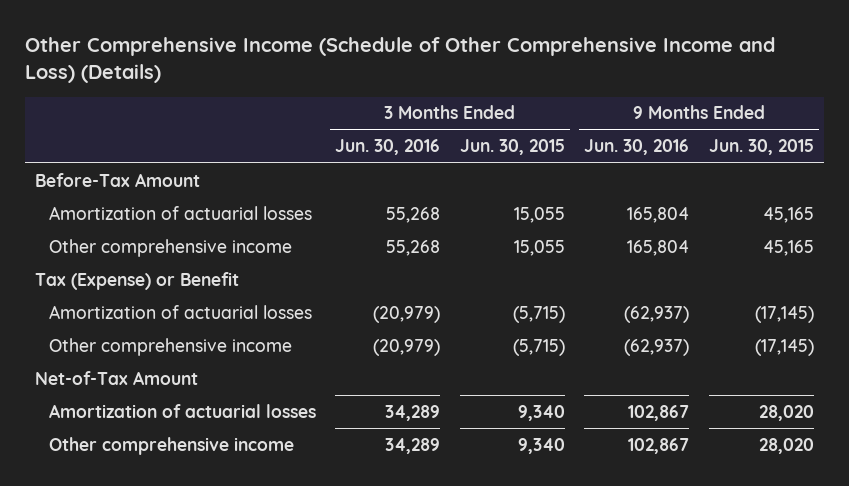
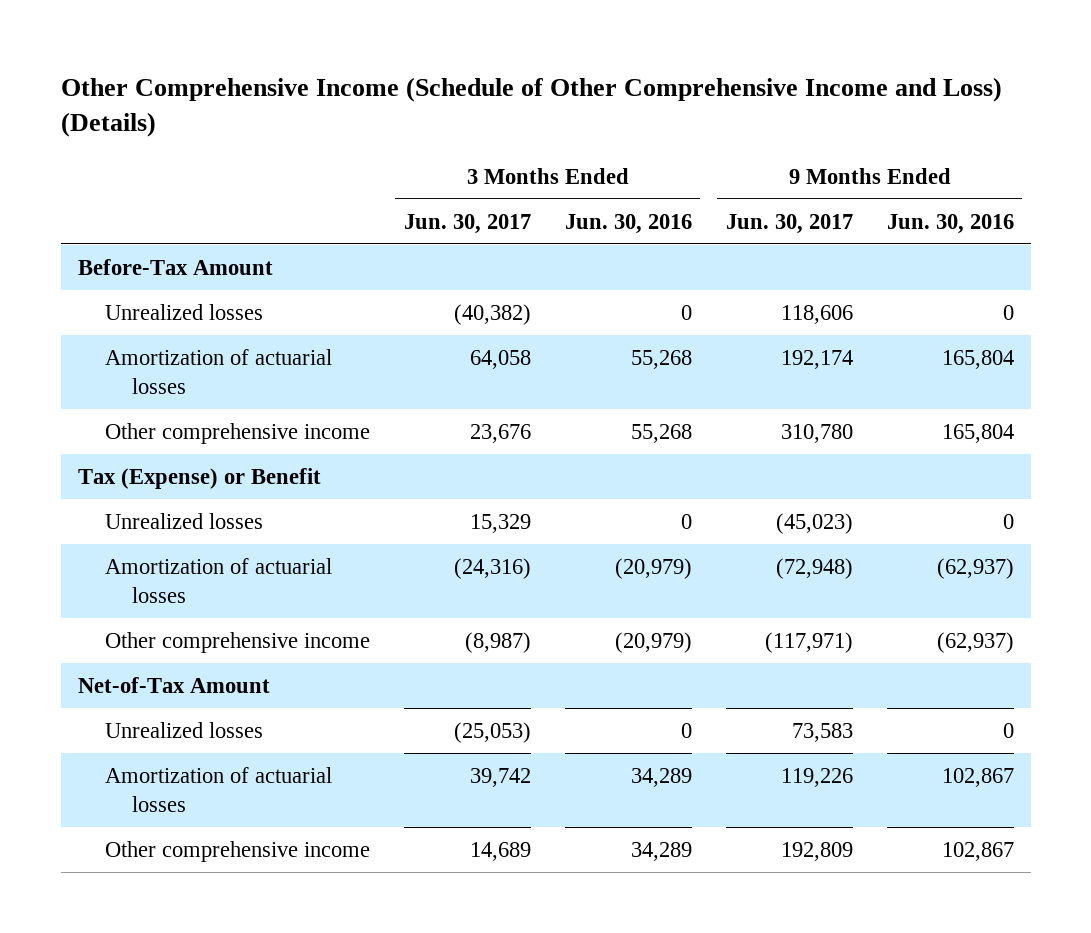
- | 3 Months Ended Jun. 30, 2016 | 3 Months Ended Jun. 30, 2015 | 9 Months Ended Jun. 30, 2016 | 9 Months Ended Jun. 30, 2015
+ | 3 Months Ended Jun. 30, 2017 | 3 Months Ended Jun. 30, 2016 | 9 Months Ended Jun. 30, 2017 | 9 Months Ended Jun. 30, 2016
+ Unrealized losses | (40,382) | 0 | 118,606 | 0
+ Unrealized losses | 15,329 | 0 | (45,023) | 0
+ Unrealized losses | (25,053) | 0 | 73,583 | 0

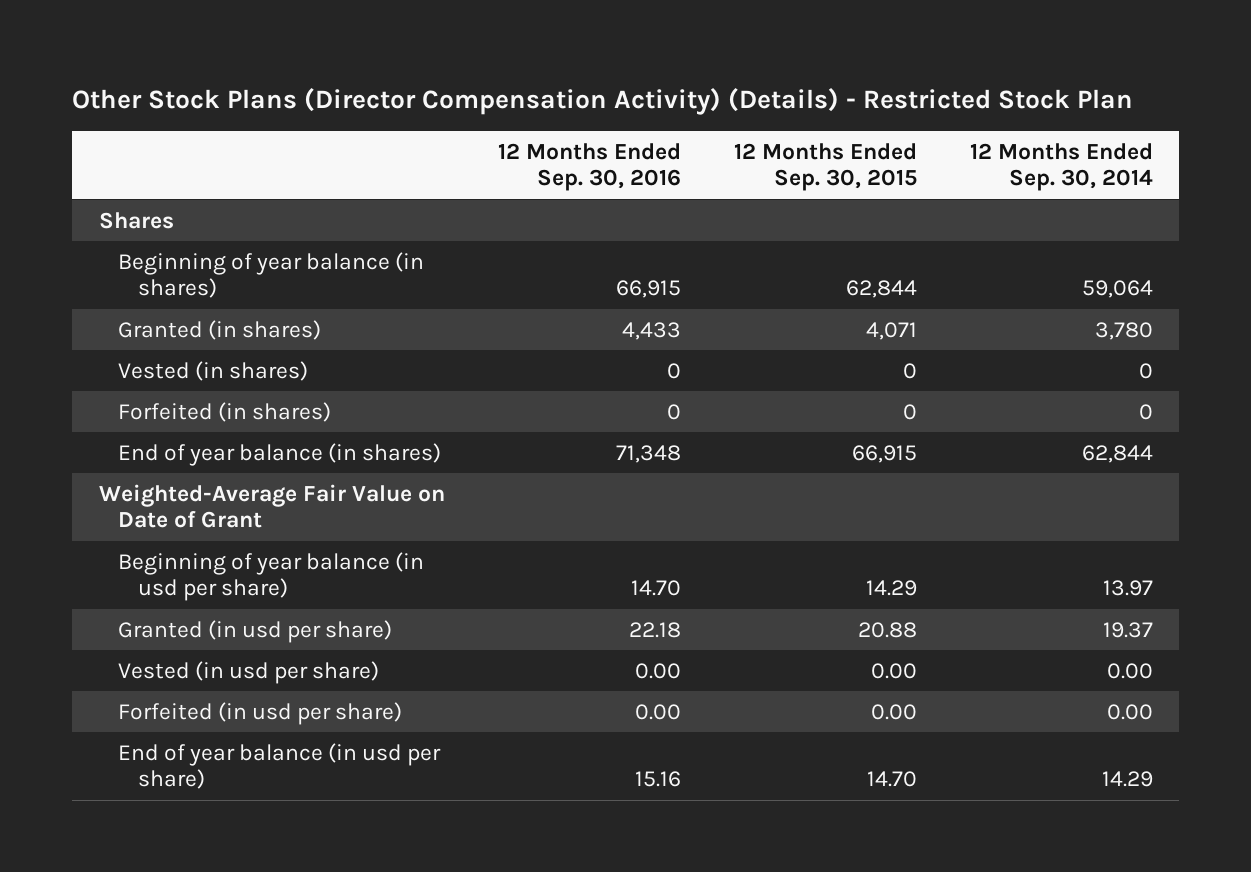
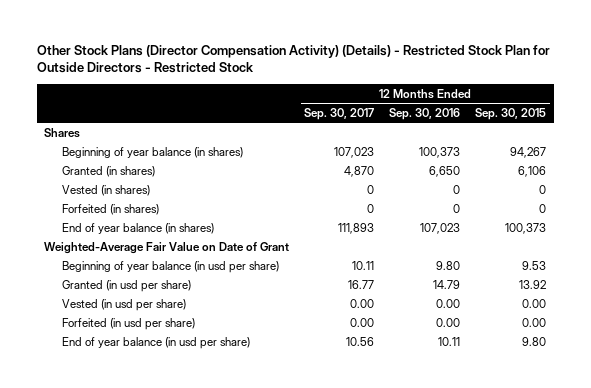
- Other Stock Plans (Director Compensation Activity) (Details) - Restricted Stock Plan
+ Other Stock Plans (Director Compensation Activity) (Details) - Restricted Stock Plan for Outside Directors - Restricted Stock
- | 12 Months Ended Sep. 30, 2016 | 12 Months Ended Sep. 30, 2015 | 12 Months Ended Sep. 30, 2014
+ | 12 Months Ended Sep. 30, 2017 | 12 Months Ended Sep. 30, 2016 | 12 Months Ended Sep. 30, 2015
- Beginning of year balance (in shares) | 66,915 | 62,844 | 59,064
- Granted (in shares) | 4,433 | 4,071 | 3,780
+ Beginning of year balance (in shares) | 107,023 | 100,373 | 94,267
+ Granted (in shares) | 4,870 | 6,650 | 6,106
- End of year balance (in shares) | 71,348 | 66,915 | 62,844
+ End of year balance (in shares) | 111,893 | 107,023 | 100,373
- Beginning of year balance (in usd per share) | 14.70 | 14.29 | 13.97
- Granted (in usd per share) | 22.18 | 20.88 | 19.37
+ Beginning of year balance (in usd per share) | 10.11 | 9.80 | 9.53
+ Granted (in usd per share) | 16.77 | 14.79 | 13.92
- End of year balance (in usd per share) | 15.16 | 14.70 | 14.29
+ End of year balance (in usd per share) | 10.56 | 10.11 | 9.80

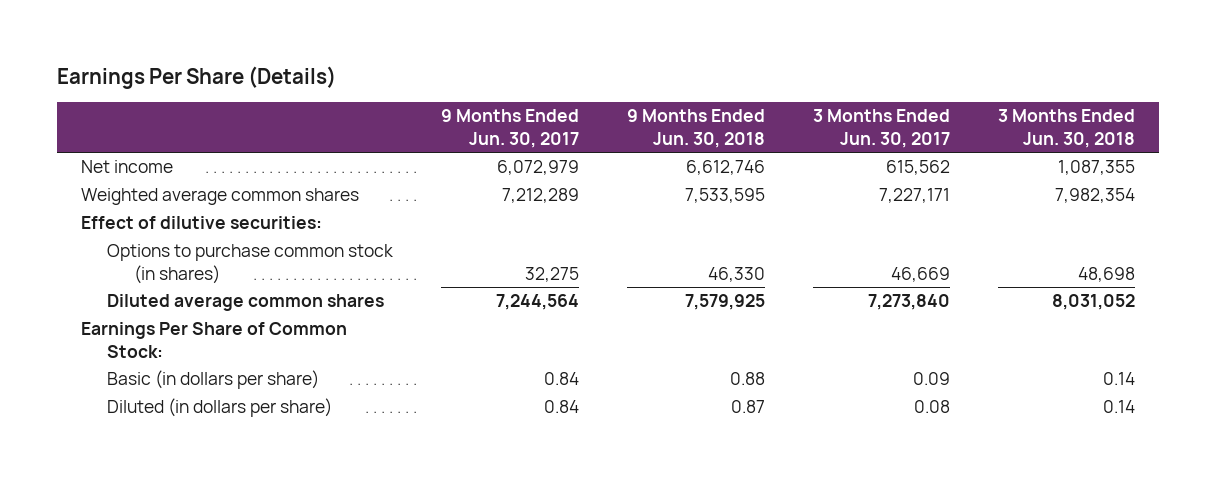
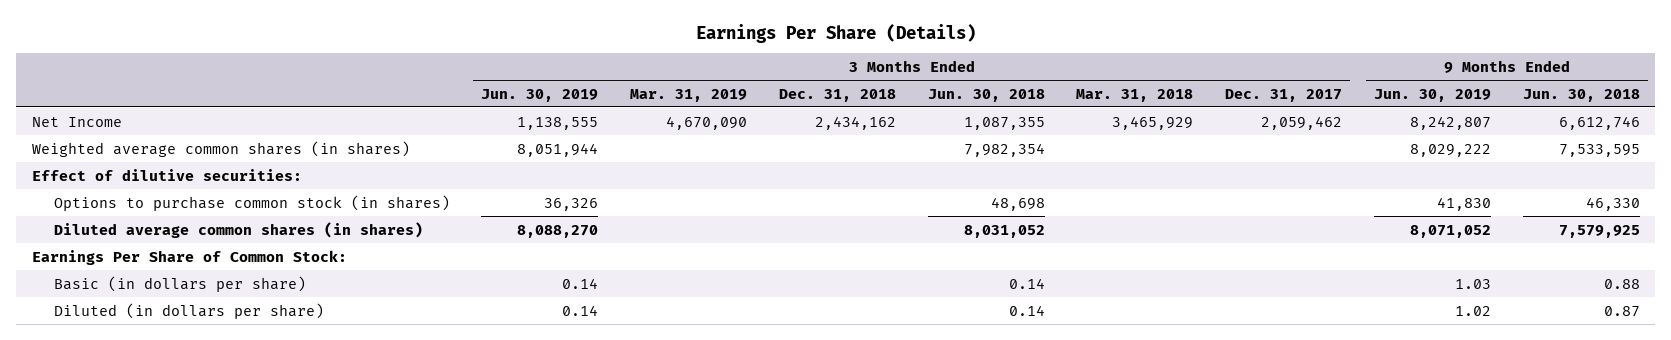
- | 9 Months Ended Jun. 30, 2017 | 9 Months Ended Jun. 30, 2018 | 3 Months Ended Jun. 30, 2017 | 3 Months Ended Jun. 30, 2018
+ | 3 Months Ended Jun. 30, 2019 | 3 Months Ended Mar. 31, 2019 | 3 Months Ended Dec. 31, 2018 | 3 Months Ended Jun. 30, 2018 | 3 Months Ended Mar. 31, 2018 | 3 Months Ended Dec. 31, 2017 | 9 Months Ended Jun. 30, 2019 | 9 Months Ended Jun. 30, 2018
- Net income | 6,072,979 | 6,612,746 | 615,562 | 1,087,355
- Weighted average common shares | 7,212,289 | 7,533,595 | 7,227,171 | 7,982,354
+ Net Income | 1,138,555 | 4,670,090 | 2,434,162 | 1,087,355 | 3,465,929 | 2,059,462 | 8,242,807 | 6,612,746
+ Weighted average common shares (in shares) | 8,051,944 | | | 7,982,354 | | | 8,029,222 | 7,533,595
- Diluted average common shares | 7,244,564 | 7,579,925 | 7,273,840 | 8,031,052
+ Diluted average common shares (in shares) | 8,088,270 | | | 8,031,052 | | | 8,071,052 | 7,579,925

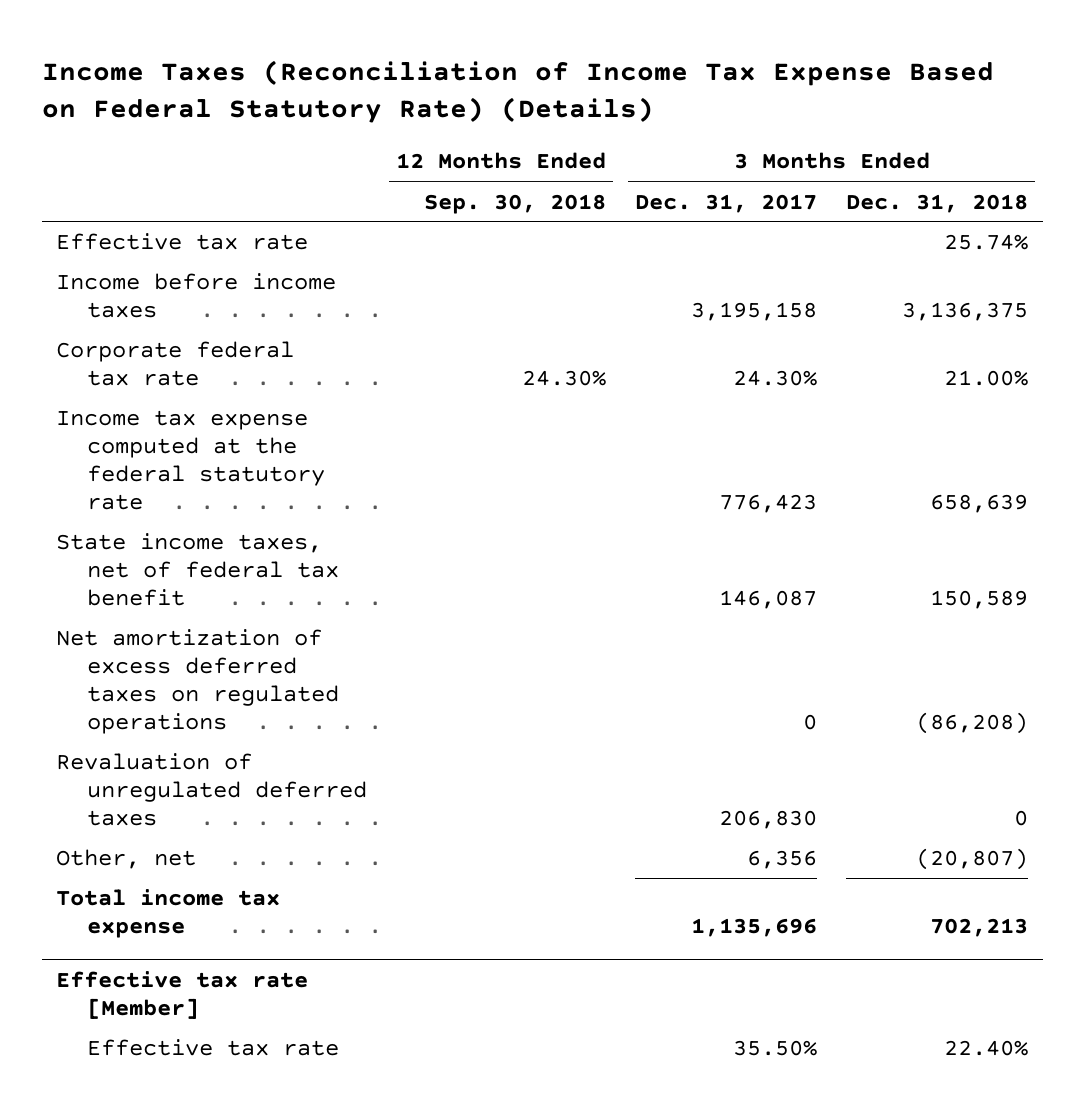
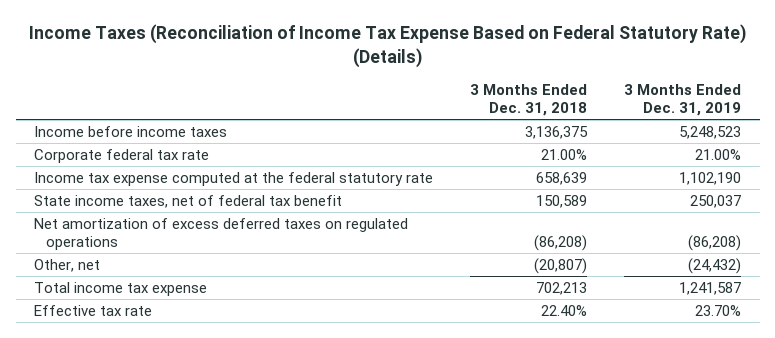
- | 12 Months Ended Sep. 30, 2018 | 3 Months Ended Dec. 31, 2017 | 3 Months Ended Dec. 31, 2018
+ | 3 Months Ended Dec. 31, 2018 | 3 Months Ended Dec. 31, 2019
- Effective tax rate | | | 25.74%
- Revaluation of unregulated deferred taxes | | 206,830 | 0
- Effective tax rate [Member]

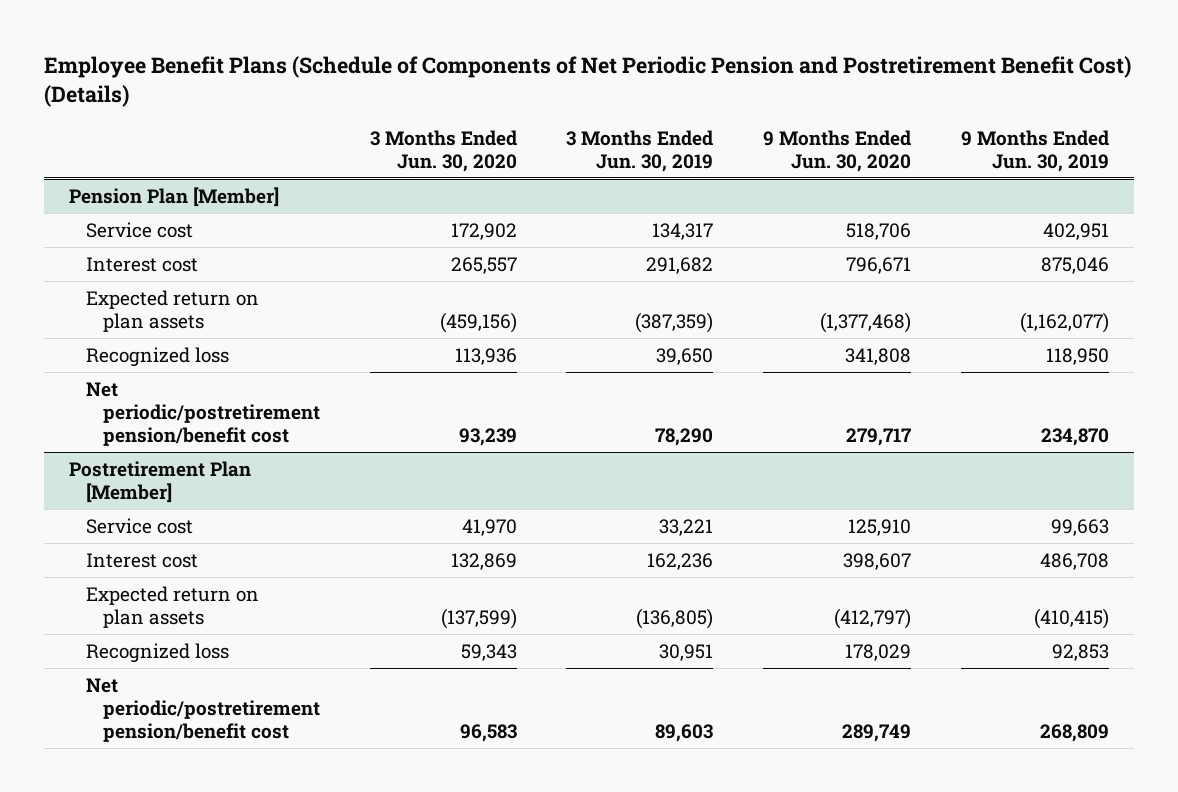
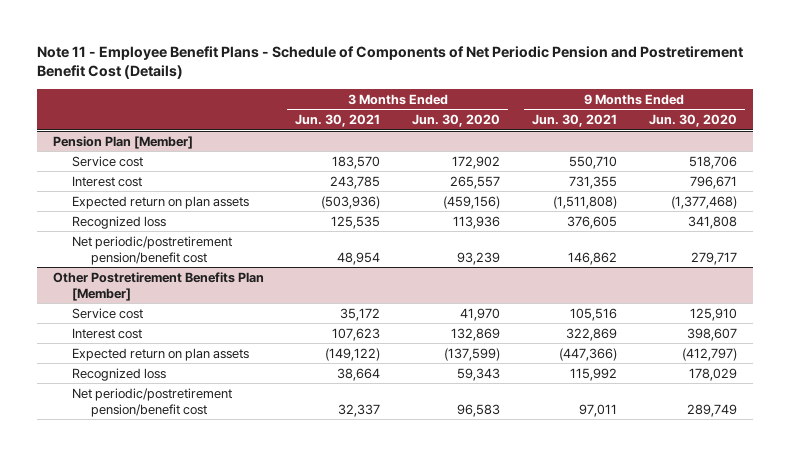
- Employee Benefit Plans (Schedule of Components of Net Periodic Pension and Postretirement Benefit Cost) (Details)
+ Note 11 - Employee Benefit Plans - Schedule of Components of Net Periodic Pension and Postretirement Benefit Cost (Details)
- | 3 Months Ended Jun. 30, 2020 | 3 Months Ended Jun. 30, 2019 | 9 Months Ended Jun. 30, 2020 | 9 Months Ended Jun. 30, 2019
+ | 3 Months Ended Jun. 30, 2021 | 3 Months Ended Jun. 30, 2020 | 9 Months Ended Jun. 30, 2021 | 9 Months Ended Jun. 30, 2020
- Postretirement Plan [Member]
+ Other Postretirement Benefits Plan [Member]

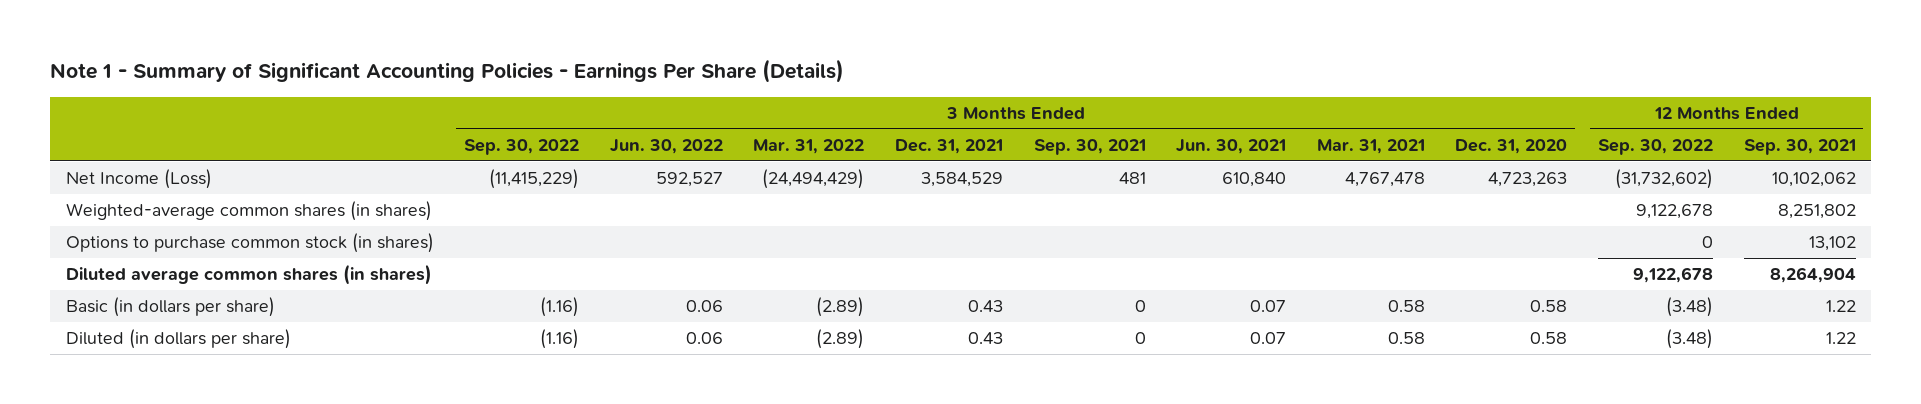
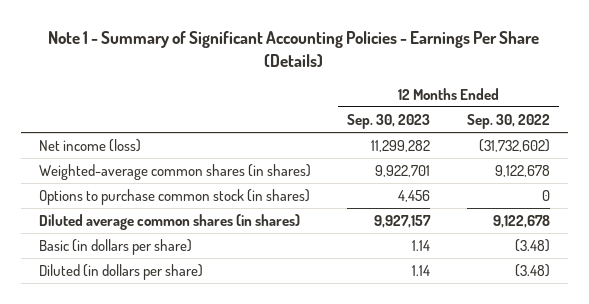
- | 3 Months Ended Sep. 30, 2022 | 3 Months Ended Jun. 30, 2022 | 3 Months Ended Mar. 31, 2022 | 3 Months Ended Dec. 31, 2021 | 3 Months Ended Sep. 30, 2021 | 3 Months Ended Jun. 30, 2021 | 3 Months Ended Mar. 31, 2021 | 3 Months Ended Dec. 31, 2020 | 12 Months Ended Sep. 30, 2022 | 12 Months Ended Sep. 30, 2021
+ | 12 Months Ended Sep. 30, 2023 | 12 Months Ended Sep. 30, 2022
- Net Income (Loss) | (11,415,229) | 592,527 | (24,494,429) | 3,584,529 | 481 | 610,840 | 4,767,478 | 4,723,263 | (31,732,602) | 10,102,062
+ Net income (loss) | 11,299,282 | (31,732,602)

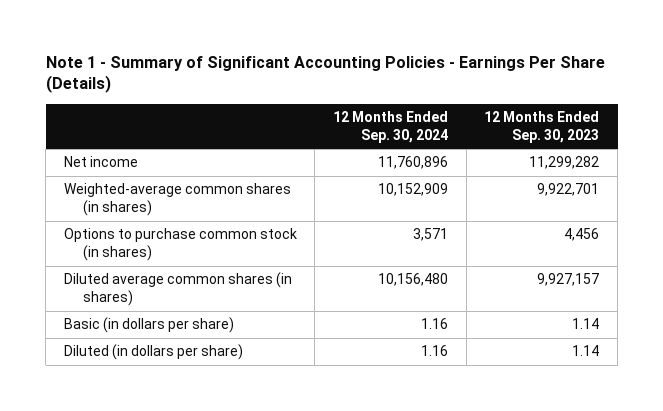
- | 12 Months Ended Sep. 30, 2023 | 12 Months Ended Sep. 30, 2022
+ | 12 Months Ended Sep. 30, 2024 | 12 Months Ended Sep. 30, 2023
- Net income (loss) | 11,299,282 | (31,732,602)
+ Net income | 11,760,896 | 11,299,282

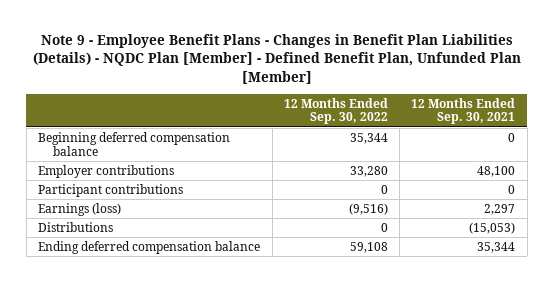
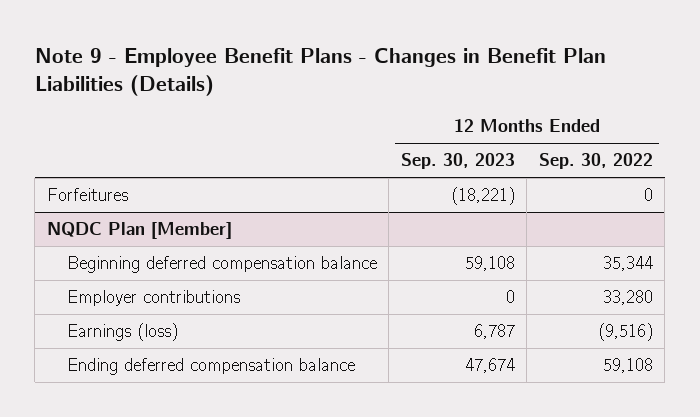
- Note 9 - Employee Benefit Plans - Changes in Benefit Plan Liabilities (Details) - NQDC Plan [Member] - Defined Benefit Plan, Unfunded Plan [Member]
+ Note 9 - Employee Benefit Plans - Changes in Benefit Plan Liabilities (Details)
- | 12 Months Ended Sep. 30, 2022 | 12 Months Ended Sep. 30, 2021
+ | 12 Months Ended Sep. 30, 2023 | 12 Months Ended Sep. 30, 2022
+ Forfeitures | (18,221) | 0
+ NQDC Plan [Member]
- Participant contributions | 0 | 0
- Distributions | 0 | (15,053)

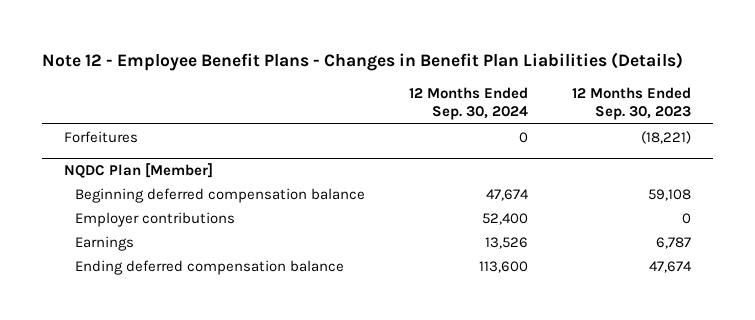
- Note 9 - Employee Benefit Plans - Changes in Benefit Plan Liabilities (Details)
+ Note 12 - Employee Benefit Plans - Changes in Benefit Plan Liabilities (Details)
- | 12 Months Ended Sep. 30, 2023 | 12 Months Ended Sep. 30, 2022
+ | 12 Months Ended Sep. 30, 2024 | 12 Months Ended Sep. 30, 2023
@ NQDC Plan [Member]
- Earnings (loss) | 6,787 | (9,516)
+ Earnings | 13,526 | 6,787

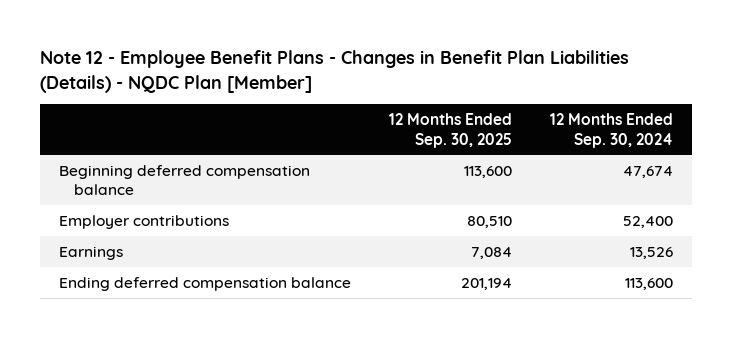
- Note 12 - Employee Benefit Plans - Changes in Benefit Plan Liabilities (Details)
+ Note 12 - Employee Benefit Plans - Changes in Benefit Plan Liabilities (Details) - NQDC Plan [Member]
- | 12 Months Ended Sep. 30, 2024 | 12 Months Ended Sep. 30, 2023
+ | 12 Months Ended Sep. 30, 2025 | 12 Months Ended Sep. 30, 2024
- Forfeitures | 0 | (18,221)
- NQDC Plan [Member]

